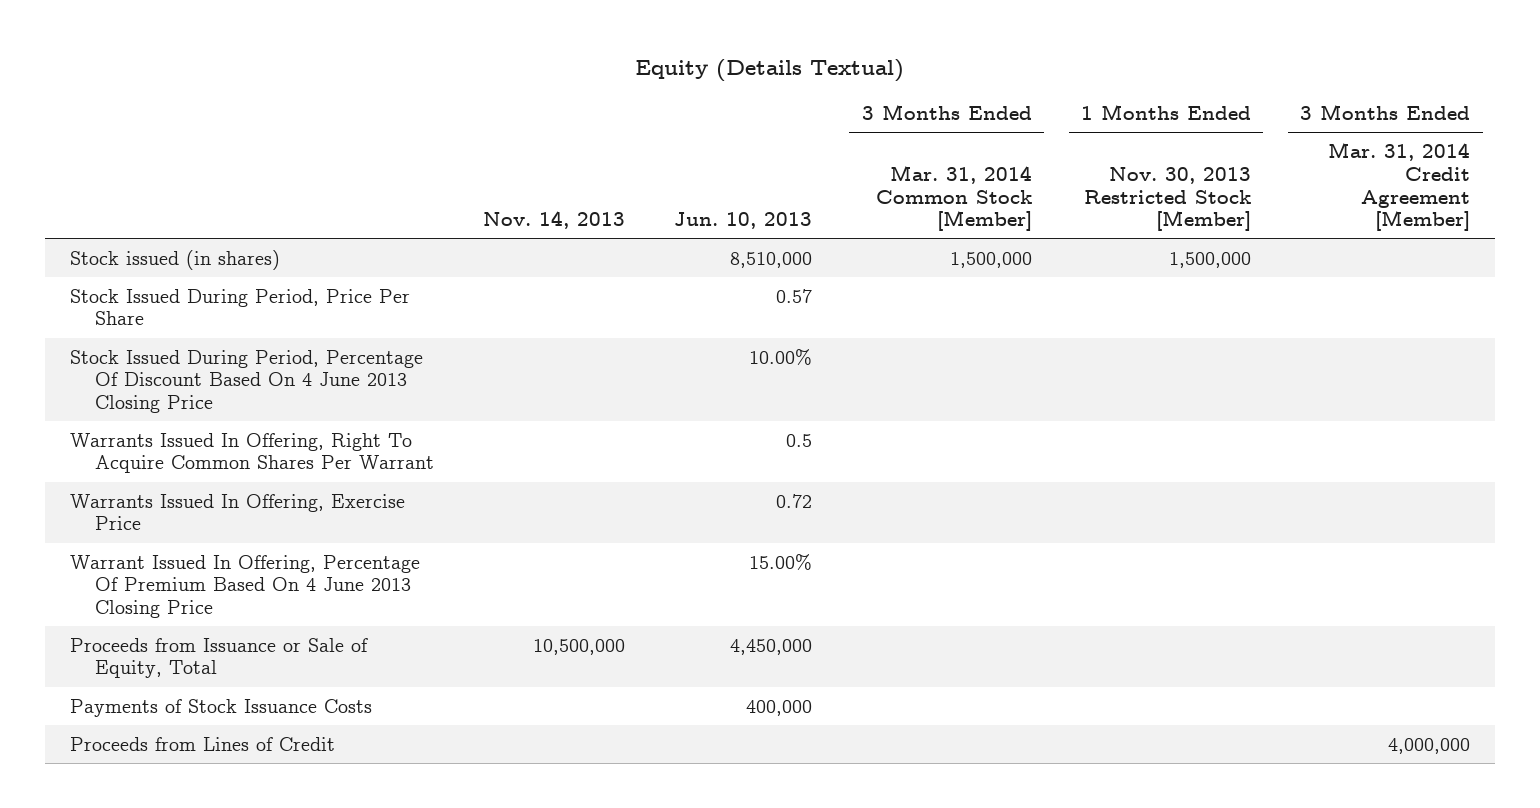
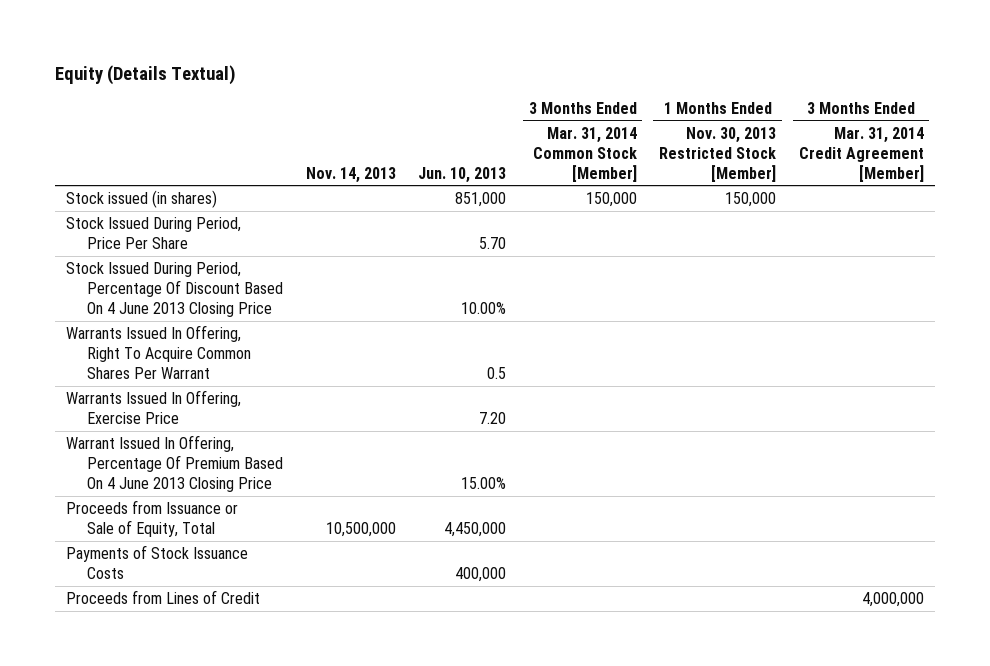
- Stock issued (in shares) | | 8,510,000 | 1,500,000 | 1,500,000 |
- Stock Issued During Period, Price Per Share | | 0.57 | | |
+ Stock issued (in shares) | | 851,000 | 150,000 | 150,000 |
+ Stock Issued During Period, Price Per Share | | 5.70 | | |
- Warrants Issued In Offering, Exercise Price | | 0.72 | | |
+ Warrants Issued In Offering, Exercise Price | | 7.20 | | |

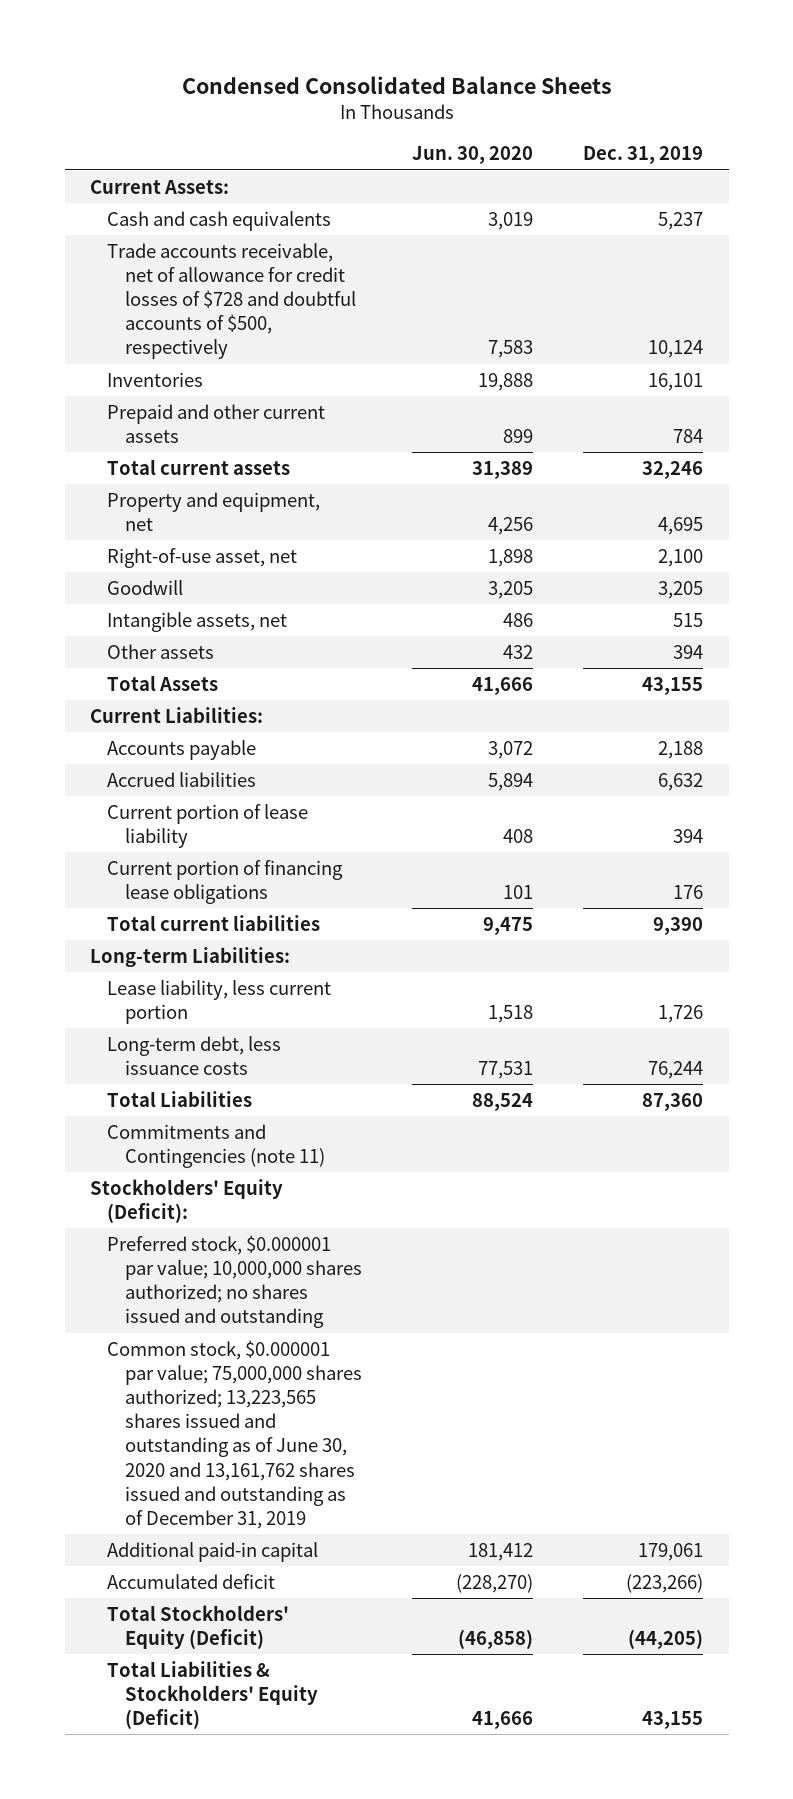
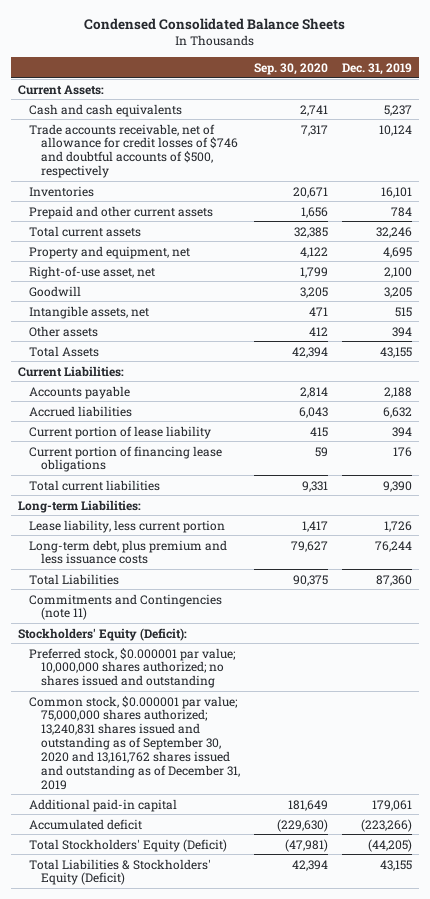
- | Jun. 30, 2020 | Dec. 31, 2019
+ | Sep. 30, 2020 | Dec. 31, 2019
- Trade accounts receivable, net of allowance for credit losses of $728 and doubtful accounts of $500, respectively | 7,583 | 10,124
+ Trade accounts receivable, net of allowance for credit losses of $746 and doubtful accounts of $500, respectively | 7,317 | 10,124
- Long-term debt, less issuance costs | 77,531 | 76,244
+ Long-term debt, plus premium and less issuance costs | 79,627 | 76,244
- Common stock, $0.000001 par value; 75,000,000 shares authorized; 13,223,565 shares issued and outstanding as of June 30, 2020 and 13,161,762 shares issued and outstanding as of December 31, 2019
+ Common stock, $0.000001 par value; 75,000,000 shares authorized; 13,240,831 shares issued and outstanding as of September 30, 2020 and 13,161,762 shares issued and outstanding as of December 31, 2019

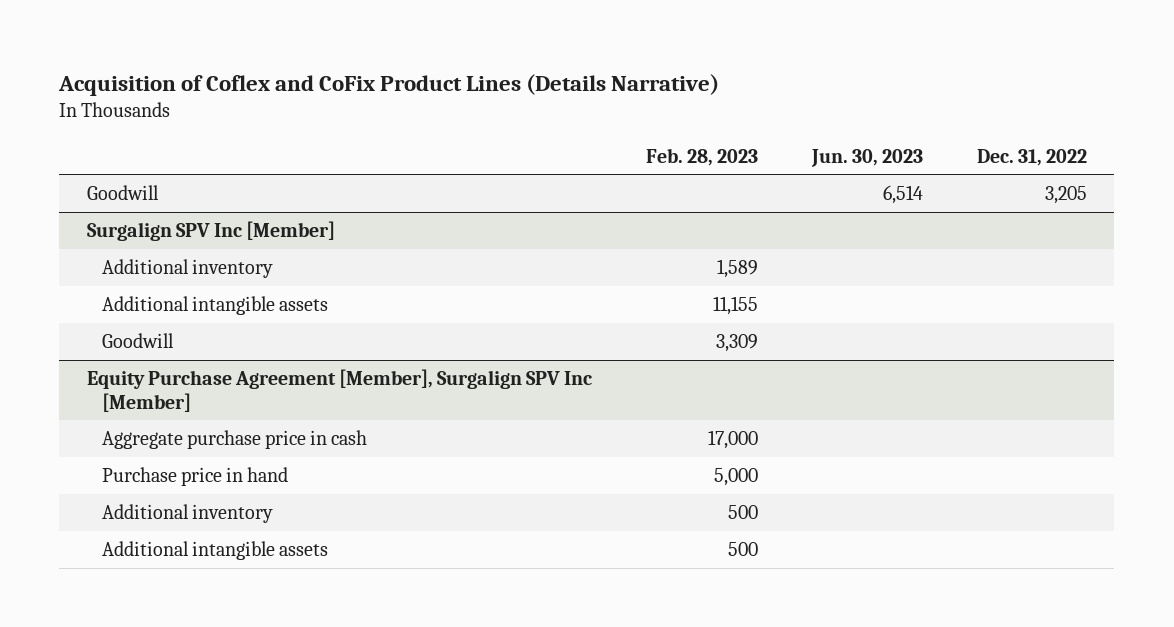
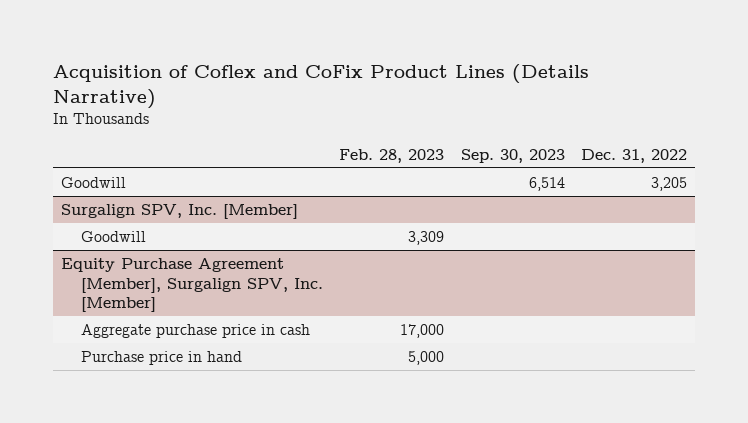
- | Feb. 28, 2023 | Jun. 30, 2023 | Dec. 31, 2022
+ | Feb. 28, 2023 | Sep. 30, 2023 | Dec. 31, 2022
- Surgalign SPV Inc [Member]
- Additional inventory | 1,589 | |
- Additional intangible assets | 11,155 | |
+ Surgalign SPV, Inc. [Member]
- Equity Purchase Agreement [Member], Surgalign SPV Inc [Member]
+ Equity Purchase Agreement [Member], Surgalign SPV, Inc. [Member]
- Additional inventory | 500 | |
- Additional intangible assets | 500 | |

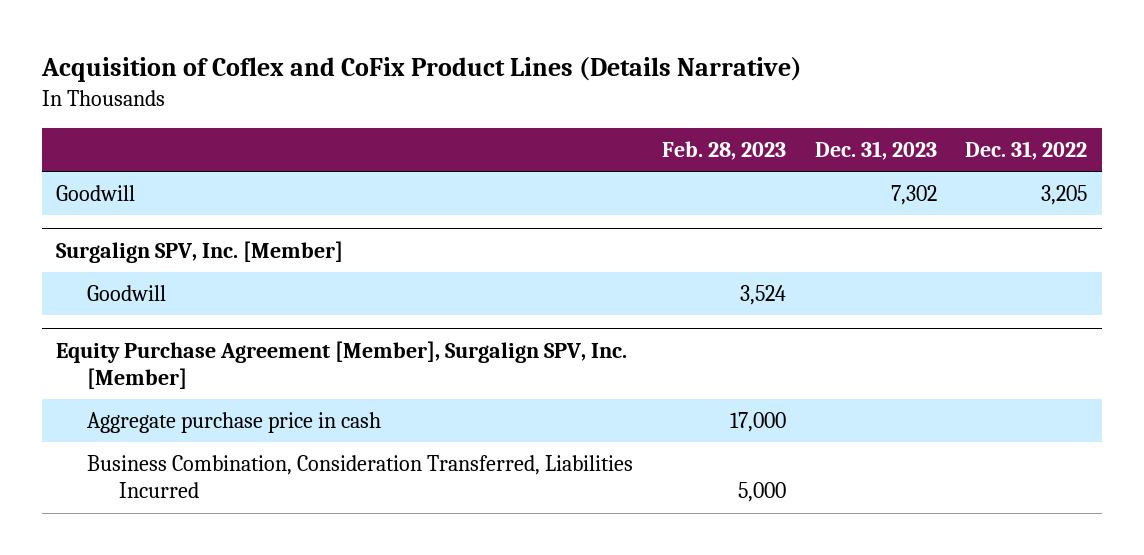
- | Feb. 28, 2023 | Sep. 30, 2023 | Dec. 31, 2022
+ | Feb. 28, 2023 | Dec. 31, 2023 | Dec. 31, 2022
@ Surgalign SPV, Inc. [Member]
- Goodwill | 3,309 | |
+ Goodwill | 3,524 | |
@ Equity Purchase Agreement [Member], Surgalign SPV, Inc. [Member]
- Purchase price in hand | 5,000 | |
+ Business Combination, Consideration Transferred, Liabilities Incurred | 5,000 | |

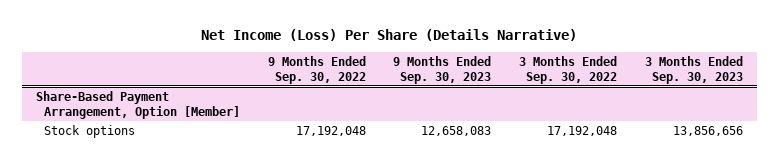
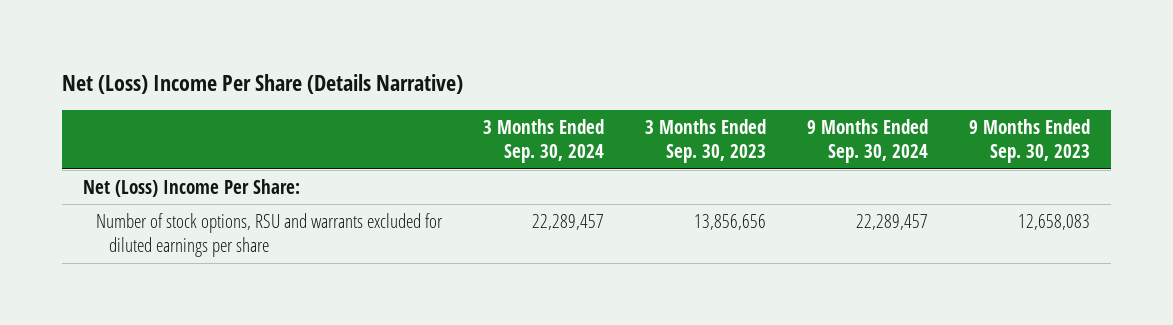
- Net Income (Loss) Per Share (Details Narrative)
+ Net (Loss) Income Per Share (Details Narrative)
- | 9 Months Ended Sep. 30, 2022 | 9 Months Ended Sep. 30, 2023 | 3 Months Ended Sep. 30, 2022 | 3 Months Ended Sep. 30, 2023
+ | 3 Months Ended Sep. 30, 2024 | 3 Months Ended Sep. 30, 2023 | 9 Months Ended Sep. 30, 2024 | 9 Months Ended Sep. 30, 2023
- Share-Based Payment Arrangement, Option [Member]
- Stock options | 17,192,048 | 12,658,083 | 17,192,048 | 13,856,656
+ Net (Loss) Income Per Share:
+ Number of stock options, RSU and warrants excluded for diluted earnings per share | 22,289,457 | 13,856,656 | 22,289,457 | 12,658,083

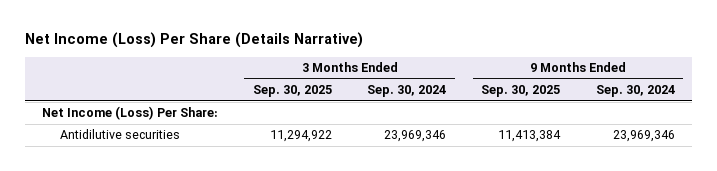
- Net (Loss) Income Per Share (Details Narrative)
+ Net Income (Loss) Per Share (Details Narrative)
- | 3 Months Ended Sep. 30, 2024 | 3 Months Ended Sep. 30, 2023 | 9 Months Ended Sep. 30, 2024 | 9 Months Ended Sep. 30, 2023
+ | 3 Months Ended Sep. 30, 2025 | 3 Months Ended Sep. 30, 2024 | 9 Months Ended Sep. 30, 2025 | 9 Months Ended Sep. 30, 2024
- Net (Loss) Income Per Share:
- Number of stock options, RSU and warrants excluded for diluted earnings per share | 22,289,457 | 13,856,656 | 22,289,457 | 12,658,083
+ Net Income (Loss) Per Share:
+ Antidilutive securities | 11,294,922 | 23,969,346 | 11,413,384 | 23,969,346

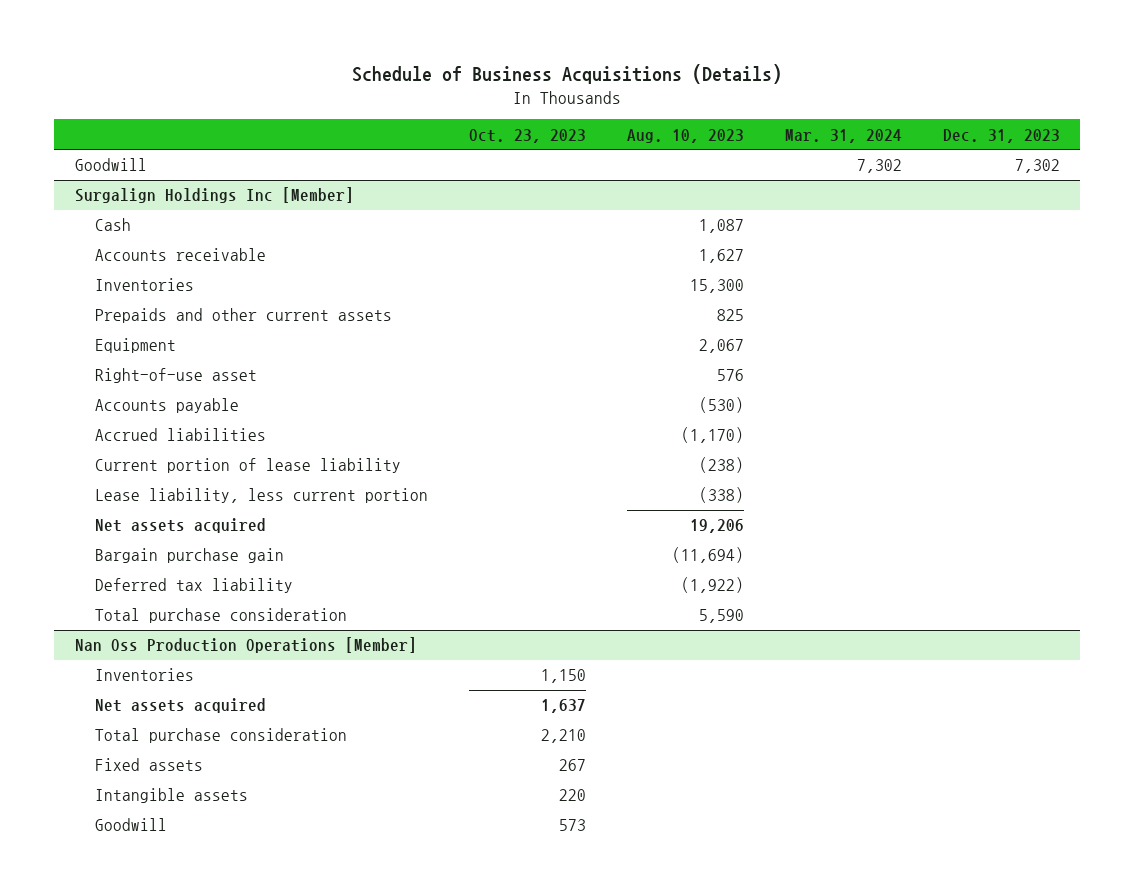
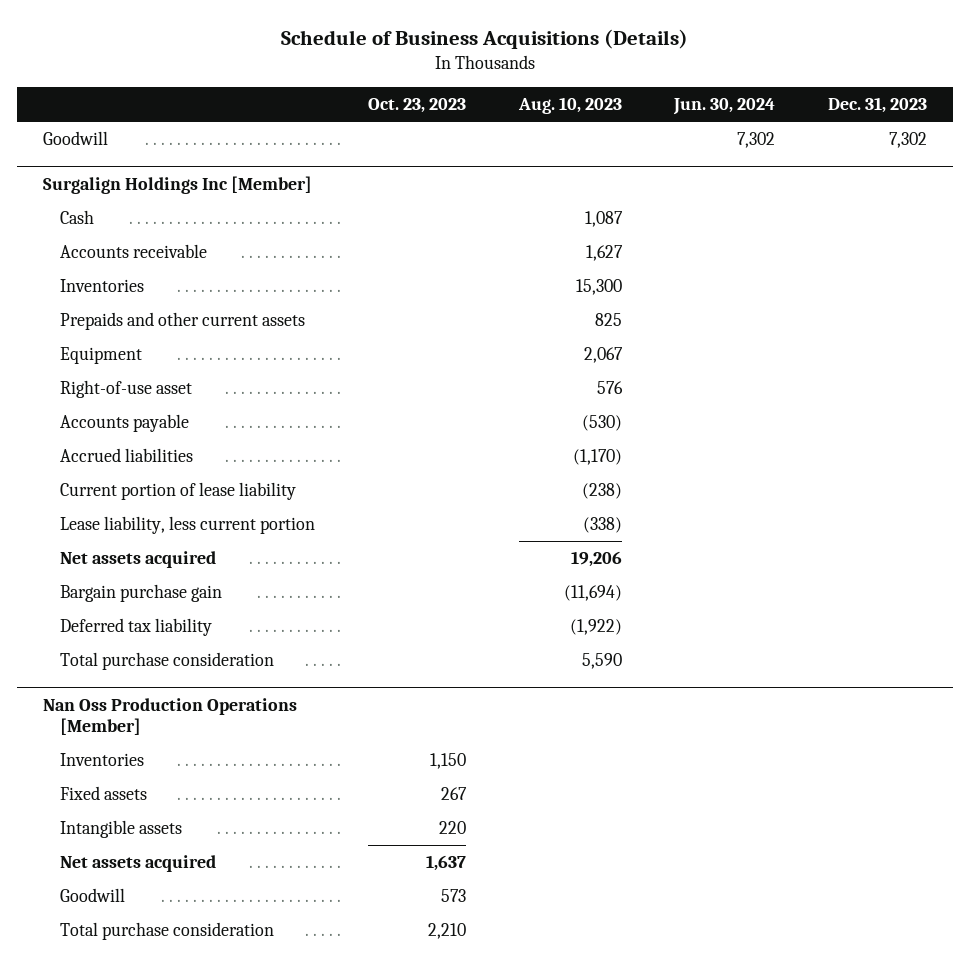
- | Oct. 23, 2023 | Aug. 10, 2023 | Mar. 31, 2024 | Dec. 31, 2023
+ | Oct. 23, 2023 | Aug. 10, 2023 | Jun. 30, 2024 | Dec. 31, 2023
@ Nan Oss Production Operations [Member]
moved down: Net assets acquired | 1,637 | | |
moved down: Total purchase consideration | 2,210 | | |

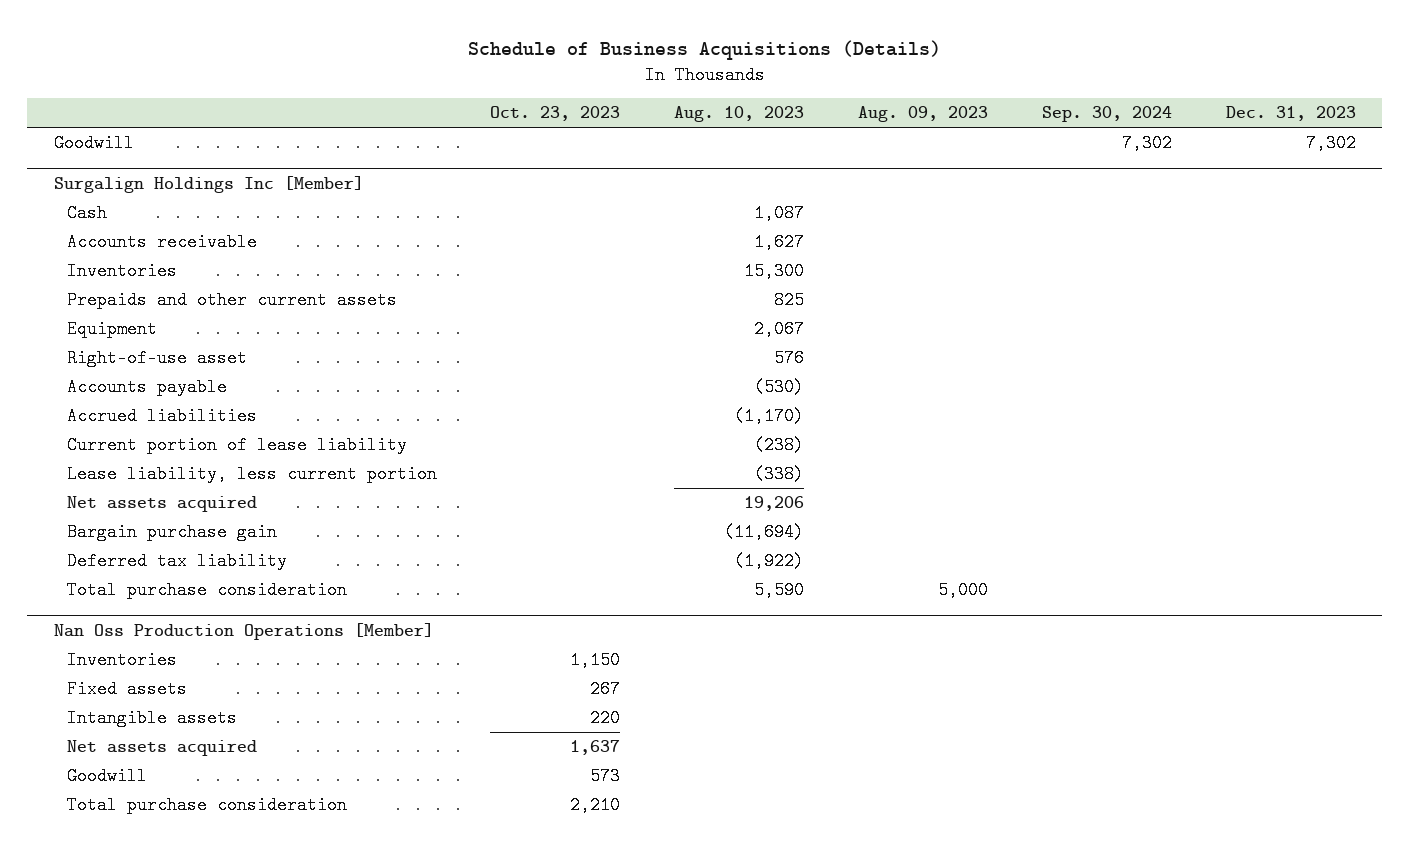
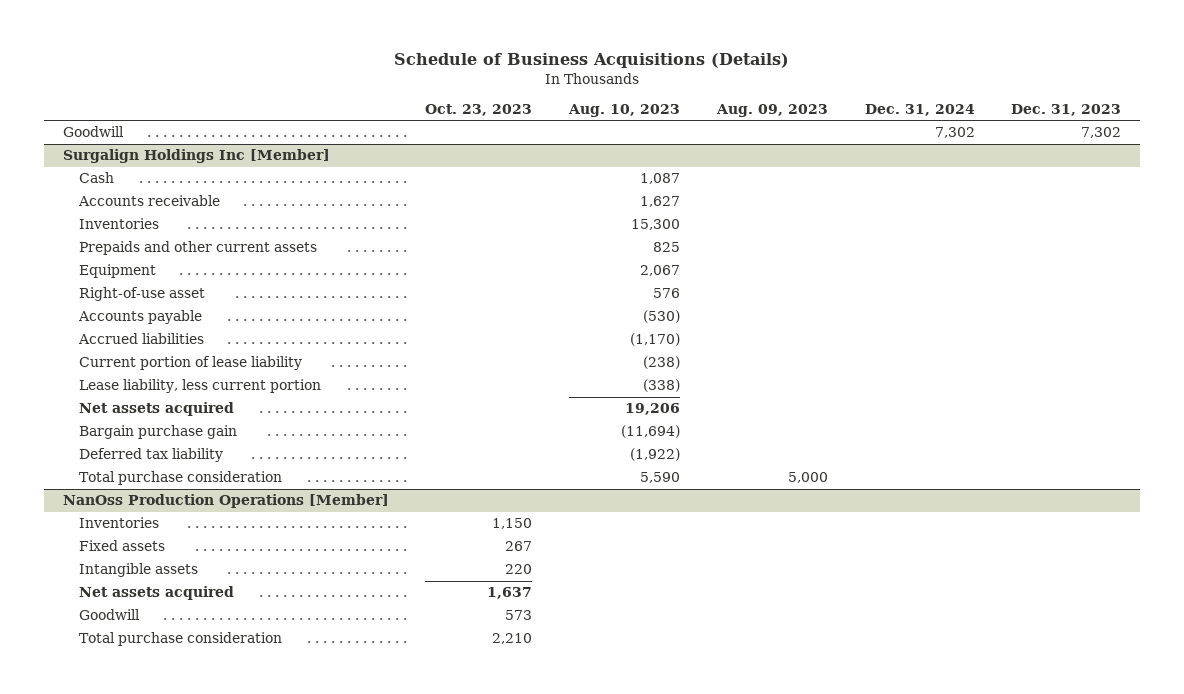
- | Oct. 23, 2023 | Aug. 10, 2023 | Aug. 09, 2023 | Sep. 30, 2024 | Dec. 31, 2023
+ | Oct. 23, 2023 | Aug. 10, 2023 | Aug. 09, 2023 | Dec. 31, 2024 | Dec. 31, 2023
- Nan Oss Production Operations [Member]
+ NanOss Production Operations [Member]

